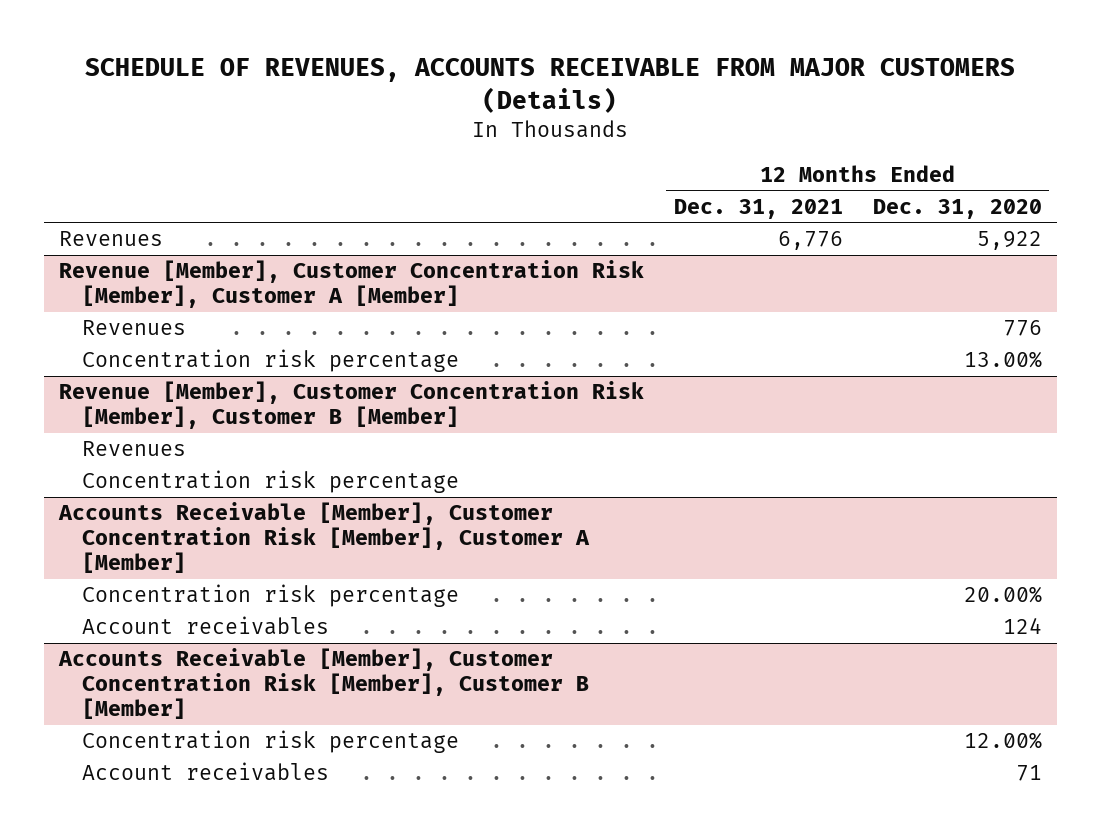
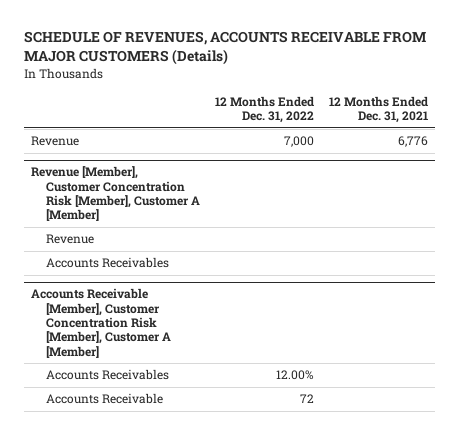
- | 12 Months Ended Dec. 31, 2021 | 12 Months Ended Dec. 31, 2020
+ | 12 Months Ended Dec. 31, 2022 | 12 Months Ended Dec. 31, 2021
- Revenues | 6,776 | 5,922
+ Revenue | 7,000 | 6,776
@ Revenue [Member], Customer Concentration Risk [Member], Customer A [Member]
- Revenues | | 776
- Concentration risk percentage | | 13.00%
- Revenue [Member], Customer Concentration Risk [Member], Customer B [Member]
- Revenues
- Concentration risk percentage
@ Revenue [Member], Customer Concentration Risk [Member], Customer A [Member]
+ Revenue
+ Accounts Receivables
@ Accounts Receivable [Member], Customer Concentration Risk [Member], Customer A [Member]
- Concentration risk percentage | | 20.00%
- Account receivables | | 124
- Accounts Receivable [Member], Customer Concentration Risk [Member], Customer B [Member]
- Concentration risk percentage | | 12.00%
- Account receivables | | 71
@ Accounts Receivable [Member], Customer Concentration Risk [Member], Customer A [Member]
+ Accounts Receivables | 12.00% |
+ Accounts Receivable | 72 |

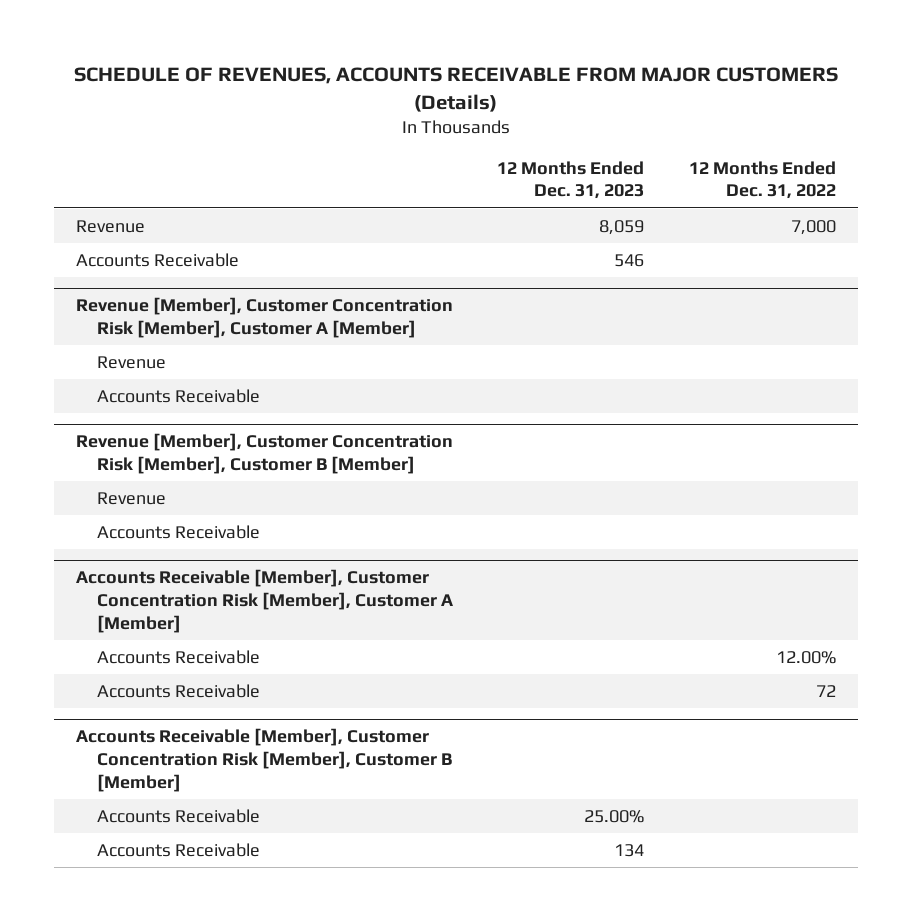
- | 12 Months Ended Dec. 31, 2022 | 12 Months Ended Dec. 31, 2021
+ | 12 Months Ended Dec. 31, 2023 | 12 Months Ended Dec. 31, 2022
+ Accounts Receivable | 546 |
@ Revenue [Member], Customer Concentration Risk [Member], Customer A [Member]
- Accounts Receivables
+ Accounts Receivable
+ Revenue [Member], Customer Concentration Risk [Member], Customer B [Member]
+ Revenue
+ Accounts Receivable
@ Accounts Receivable [Member], Customer Concentration Risk [Member], Customer A [Member]
- Accounts Receivables | 12.00% |
+ Accounts Receivable | | 12.00%
+ Accounts Receivable [Member], Customer Concentration Risk [Member], Customer B [Member]
+ Accounts Receivable | 25.00% |
+ Accounts Receivable | 134 |

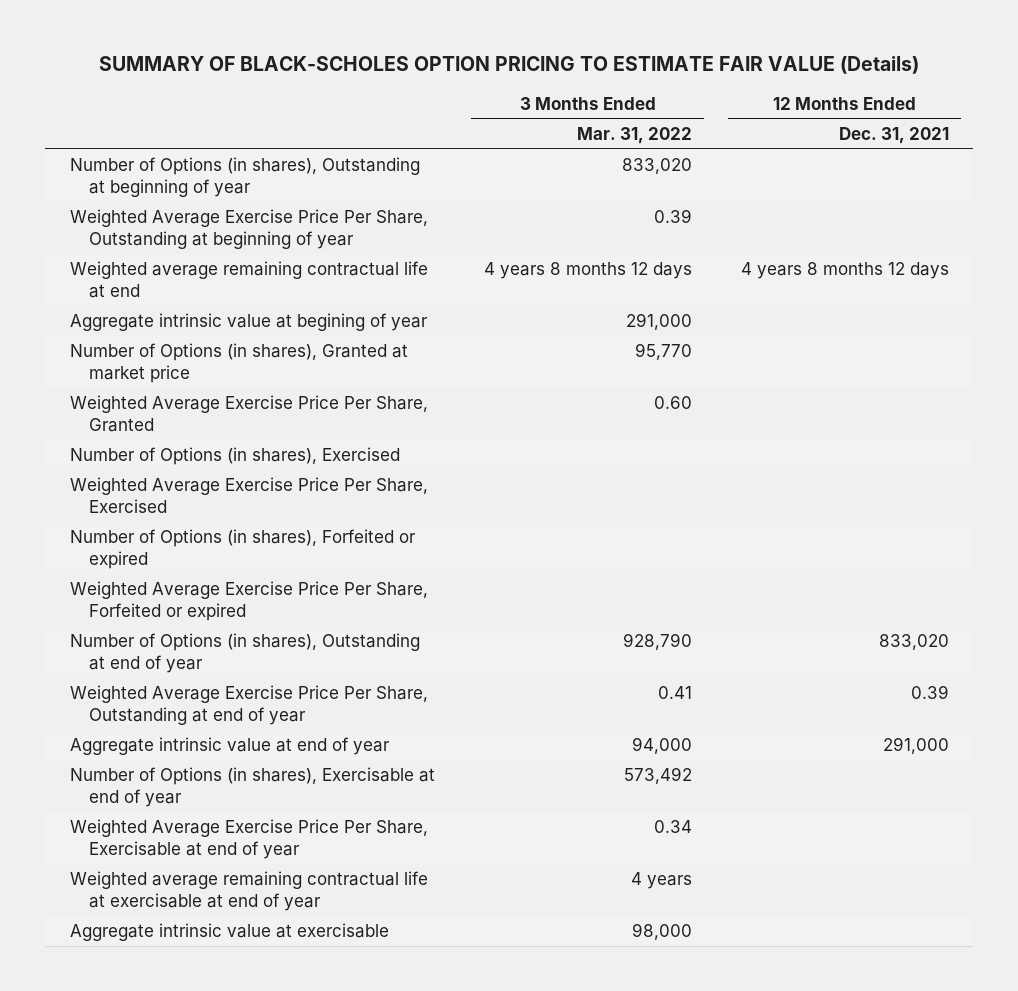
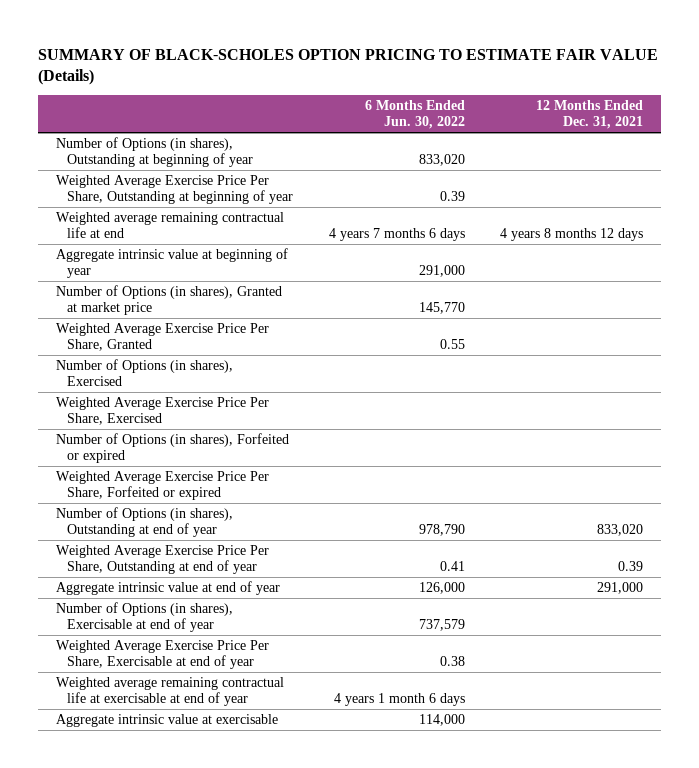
- | 3 Months Ended Mar. 31, 2022 | 12 Months Ended Dec. 31, 2021
+ | 6 Months Ended Jun. 30, 2022 | 12 Months Ended Dec. 31, 2021
- Aggregate intrinsic value at begining of year | 291,000 |
+ Aggregate intrinsic value at beginning of year | 291,000 |

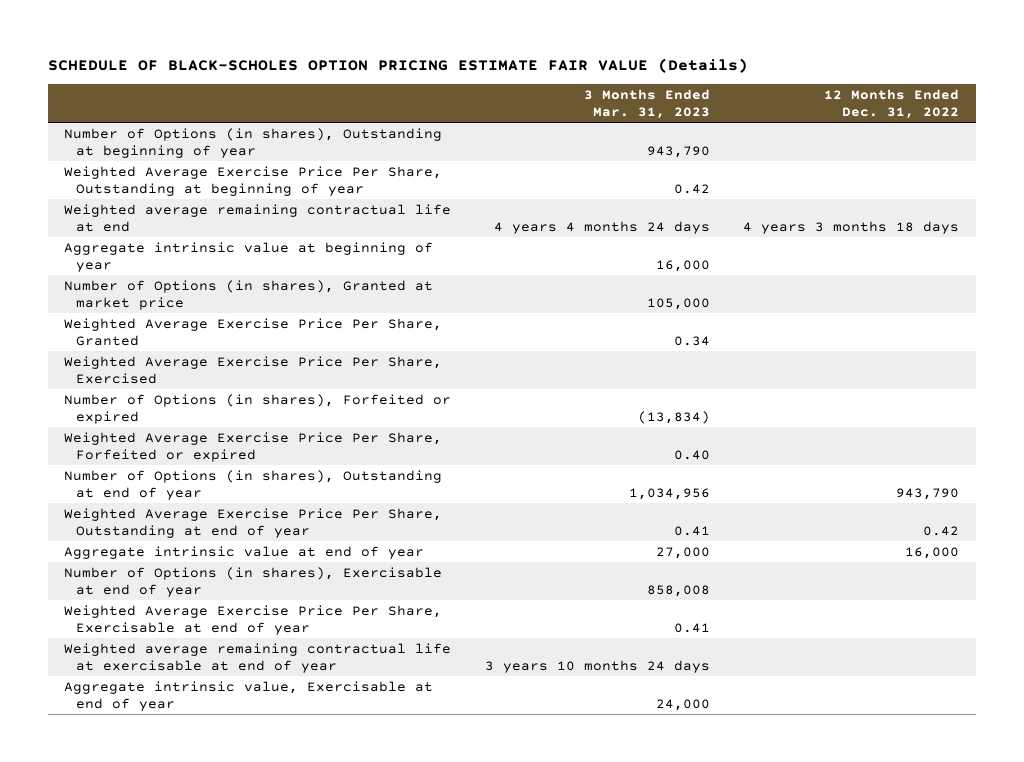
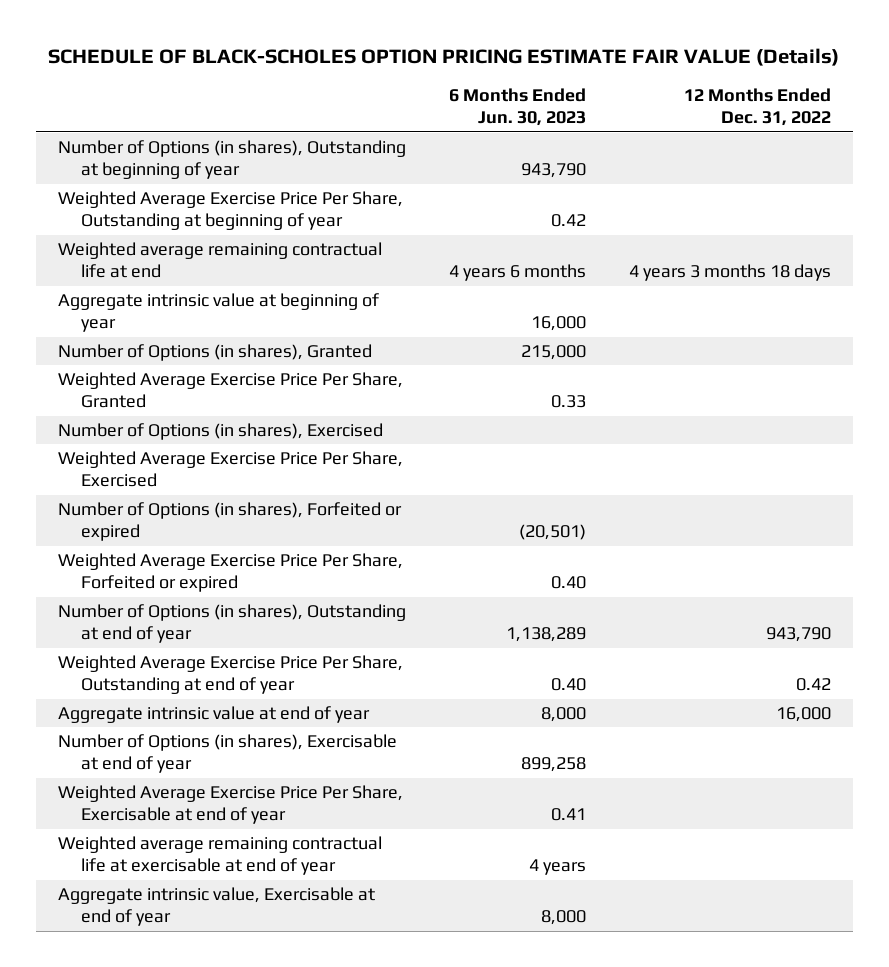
- | 3 Months Ended Mar. 31, 2023 | 12 Months Ended Dec. 31, 2022
+ | 6 Months Ended Jun. 30, 2023 | 12 Months Ended Dec. 31, 2022
- Number of Options (in shares), Granted at market price | 105,000 |
+ Number of Options (in shares), Granted | 215,000 |
+ Number of Options (in shares), Exercised

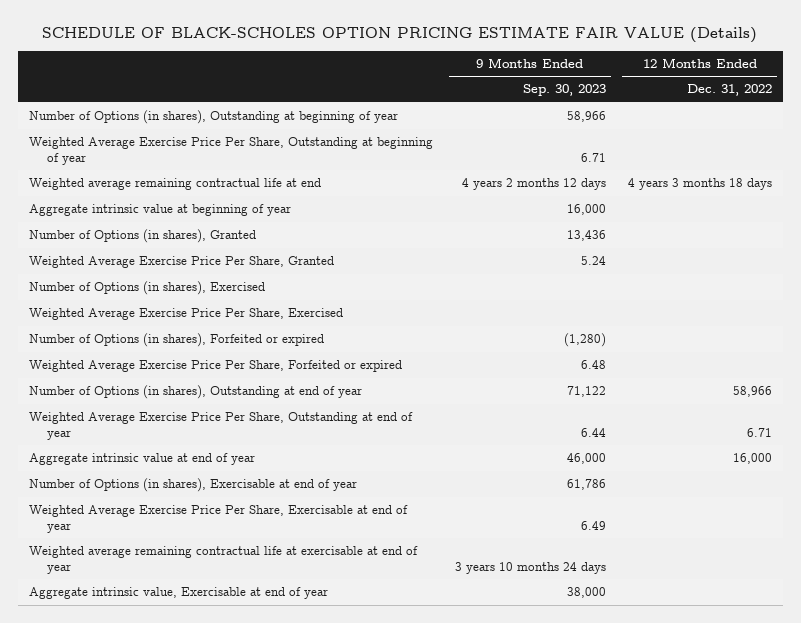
- | 6 Months Ended Jun. 30, 2023 | 12 Months Ended Dec. 31, 2022
+ | 9 Months Ended Sep. 30, 2023 | 12 Months Ended Dec. 31, 2022
- Number of Options (in shares), Outstanding at end of year | 1,138,289 | 943,790
- Weighted Average Exercise Price Per Share, Outstanding at end of year | 0.40 | 0.42
+ Number of Options (in shares), Outstanding at end of year | 71,122 | 58,966
+ Weighted Average Exercise Price Per Share, Outstanding at end of year | 6.44 | 6.71

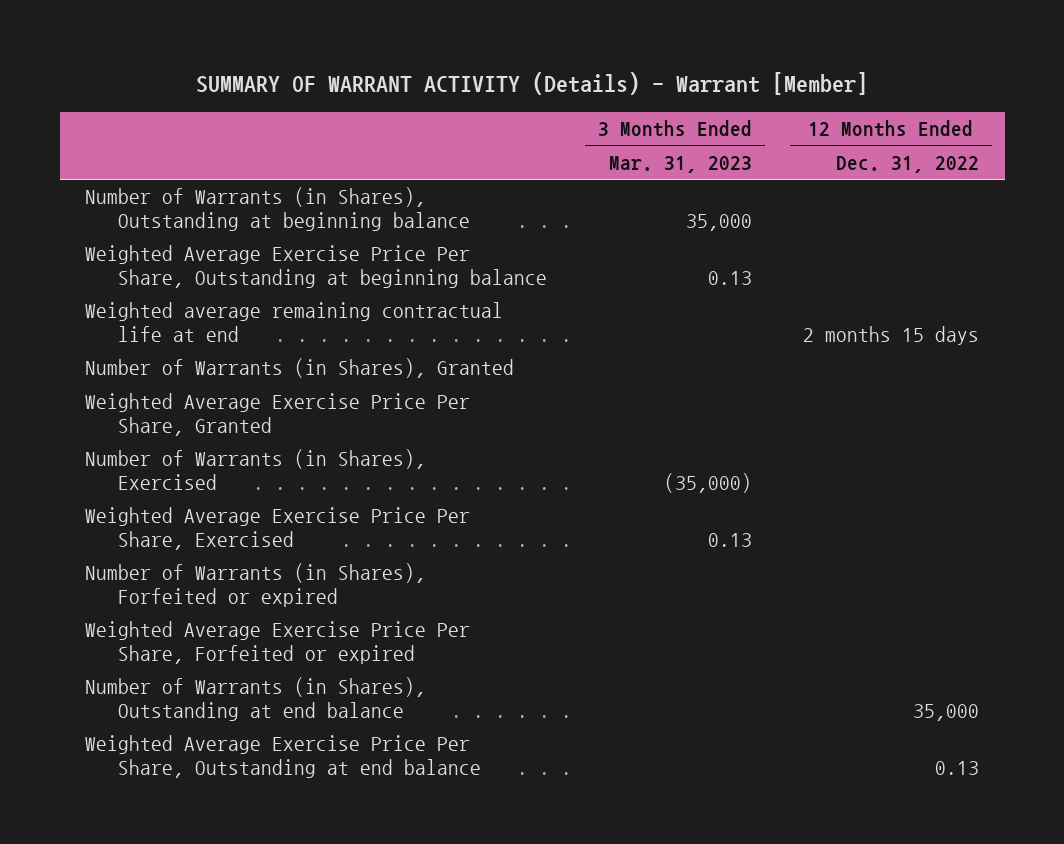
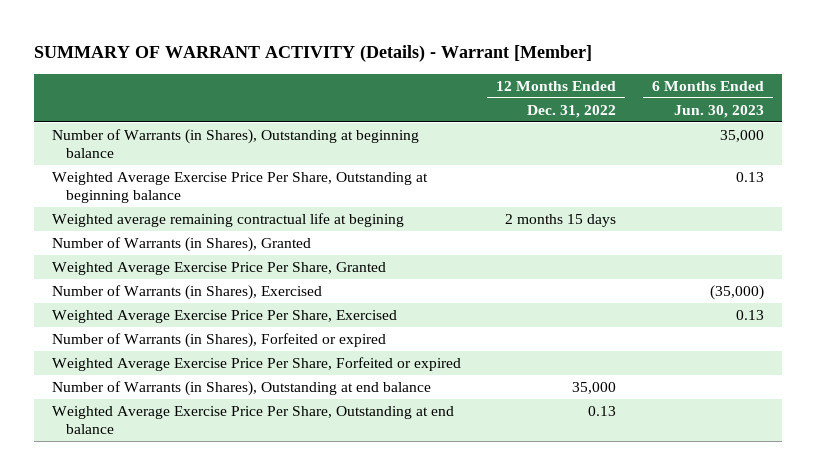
- | 3 Months Ended Mar. 31, 2023 | 12 Months Ended Dec. 31, 2022
+ | 12 Months Ended Dec. 31, 2022 | 6 Months Ended Jun. 30, 2023
- Weighted average remaining contractual life at end | | 2 months 15 days
+ Weighted average remaining contractual life at begining | 2 months 15 days |

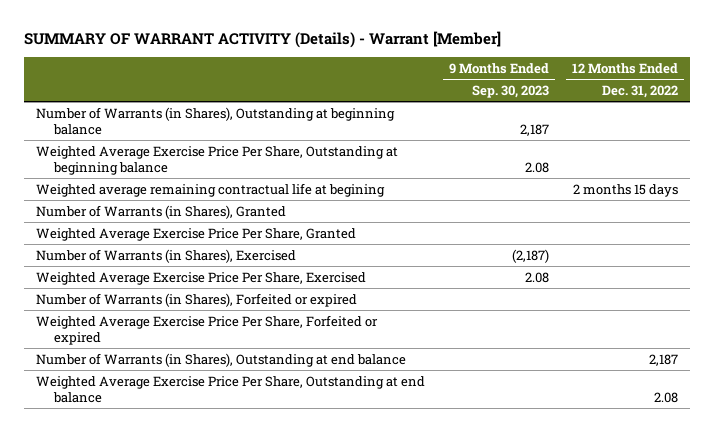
- | 12 Months Ended Dec. 31, 2022 | 6 Months Ended Jun. 30, 2023
+ | 9 Months Ended Sep. 30, 2023 | 12 Months Ended Dec. 31, 2022
- Number of Warrants (in Shares), Outstanding at end balance | 35,000 |
- Weighted Average Exercise Price Per Share, Outstanding at end balance | 0.13 |
+ Number of Warrants (in Shares), Outstanding at end balance | | 2,187
+ Weighted Average Exercise Price Per Share, Outstanding at end balance | | 2.08

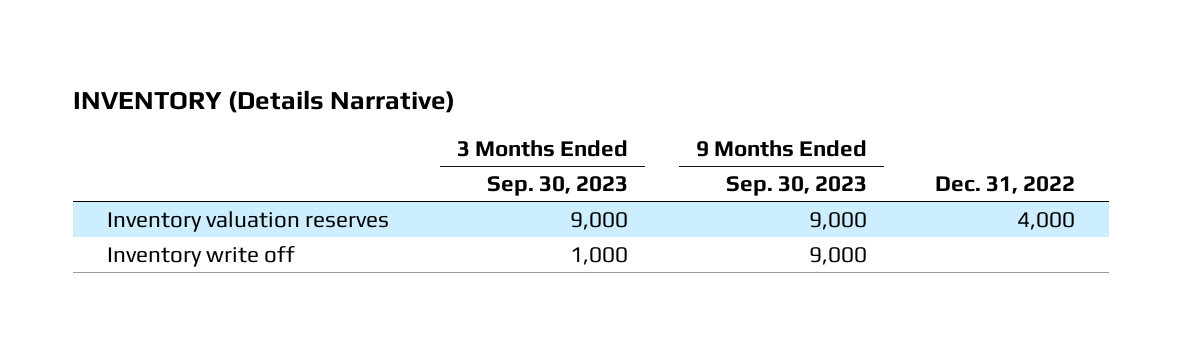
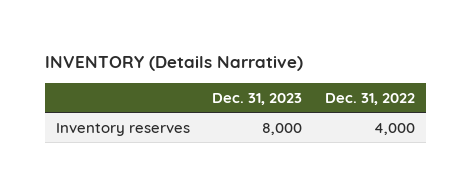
- | 3 Months Ended Sep. 30, 2023 | 9 Months Ended Sep. 30, 2023 | Dec. 31, 2022
+ | Dec. 31, 2023 | Dec. 31, 2022
- Inventory valuation reserves | 9,000 | 9,000 | 4,000
- Inventory write off | 1,000 | 9,000 |
+ Inventory reserves | 8,000 | 4,000

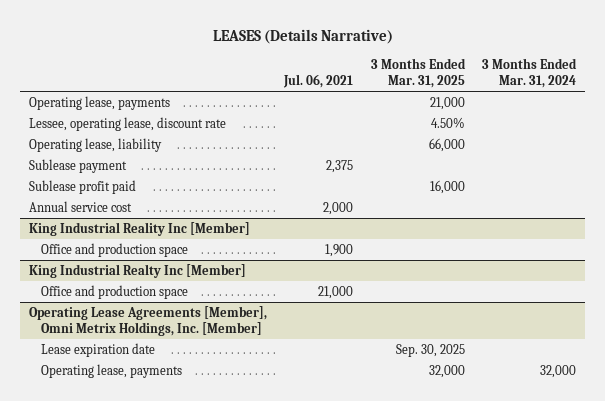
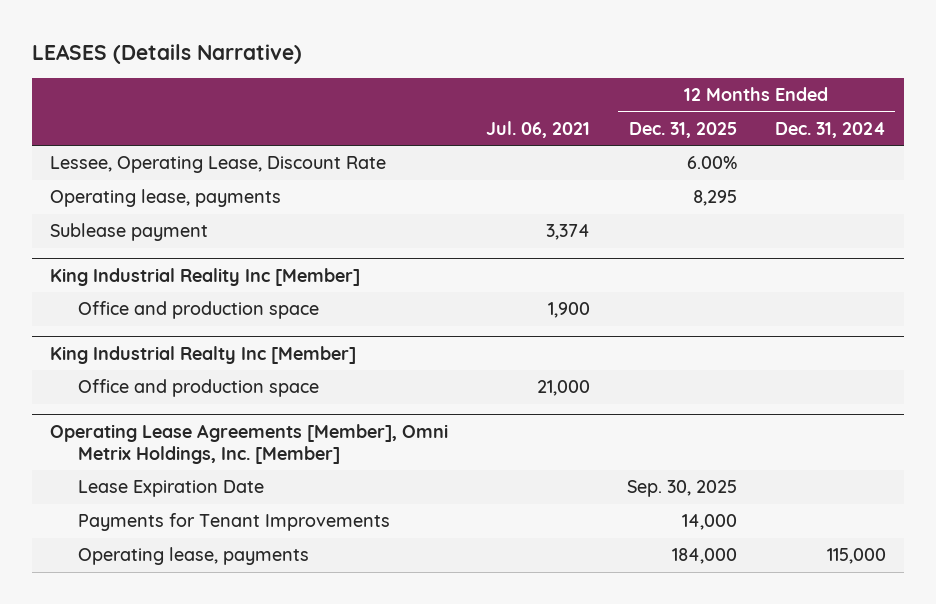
- | Jul. 06, 2021 | 3 Months Ended Mar. 31, 2025 | 3 Months Ended Mar. 31, 2024
+ | Jul. 06, 2021 | 12 Months Ended Dec. 31, 2025 | 12 Months Ended Dec. 31, 2024
+ Lessee, Operating Lease, Discount Rate | | 6.00% |
- Lessee, operating lease, discount rate | | 4.50% |
- Operating lease, liability | | 66,000 |
- Sublease payment | 2,375 | |
- Sublease profit paid | | 16,000 |
- Annual service cost | 2,000 | |
+ Sublease payment | 3,374 | |
@ Operating Lease Agreements [Member], Omni Metrix Holdings, Inc. [Member]
- Lease expiration date | | Sep. 30, 2025 |
+ Lease Expiration Date | | Sep. 30, 2025 |
+ Payments for Tenant Improvements | | 14,000 |

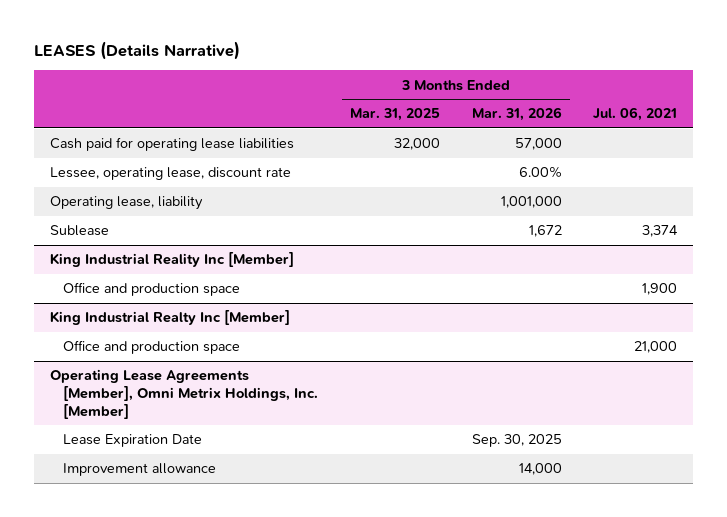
- | Jul. 06, 2021 | 12 Months Ended Dec. 31, 2025 | 12 Months Ended Dec. 31, 2024
+ | 3 Months Ended Mar. 31, 2025 | 3 Months Ended Mar. 31, 2026 | Jul. 06, 2021
- Lessee, Operating Lease, Discount Rate | | 6.00% |
- Operating lease, payments | | 8,295 |
- Sublease payment | 3,374 | |
+ Cash paid for operating lease liabilities | 32,000 | 57,000 |
+ Lessee, operating lease, discount rate | | 6.00% |
+ Operating lease, liability | | 1,001,000 |
+ Sublease | | 1,672 | 3,374
@ Operating Lease Agreements [Member], Omni Metrix Holdings, Inc. [Member]
- Payments for Tenant Improvements | | 14,000 |
- Operating lease, payments | | 184,000 | 115,000
+ Improvement allowance | | 14,000 |

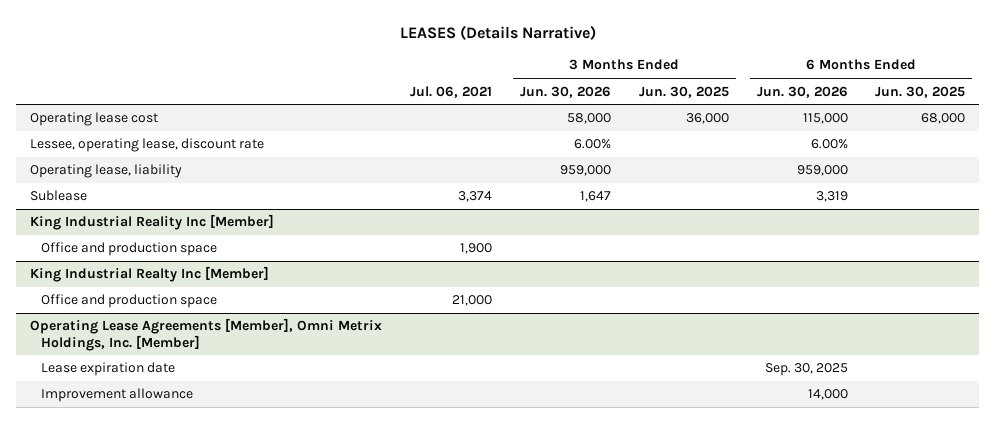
- | 3 Months Ended Mar. 31, 2025 | 3 Months Ended Mar. 31, 2026 | Jul. 06, 2021
+ | Jul. 06, 2021 | 3 Months Ended Jun. 30, 2026 | 3 Months Ended Jun. 30, 2025 | 6 Months Ended Jun. 30, 2026 | 6 Months Ended Jun. 30, 2025
- Cash paid for operating lease liabilities | 32,000 | 57,000 |
+ Operating lease cost | | 58,000 | 36,000 | 115,000 | 68,000
@ Operating Lease Agreements [Member], Omni Metrix Holdings, Inc. [Member]
- Lease Expiration Date | | Sep. 30, 2025 |
+ Lease expiration date | | | | Sep. 30, 2025 |

